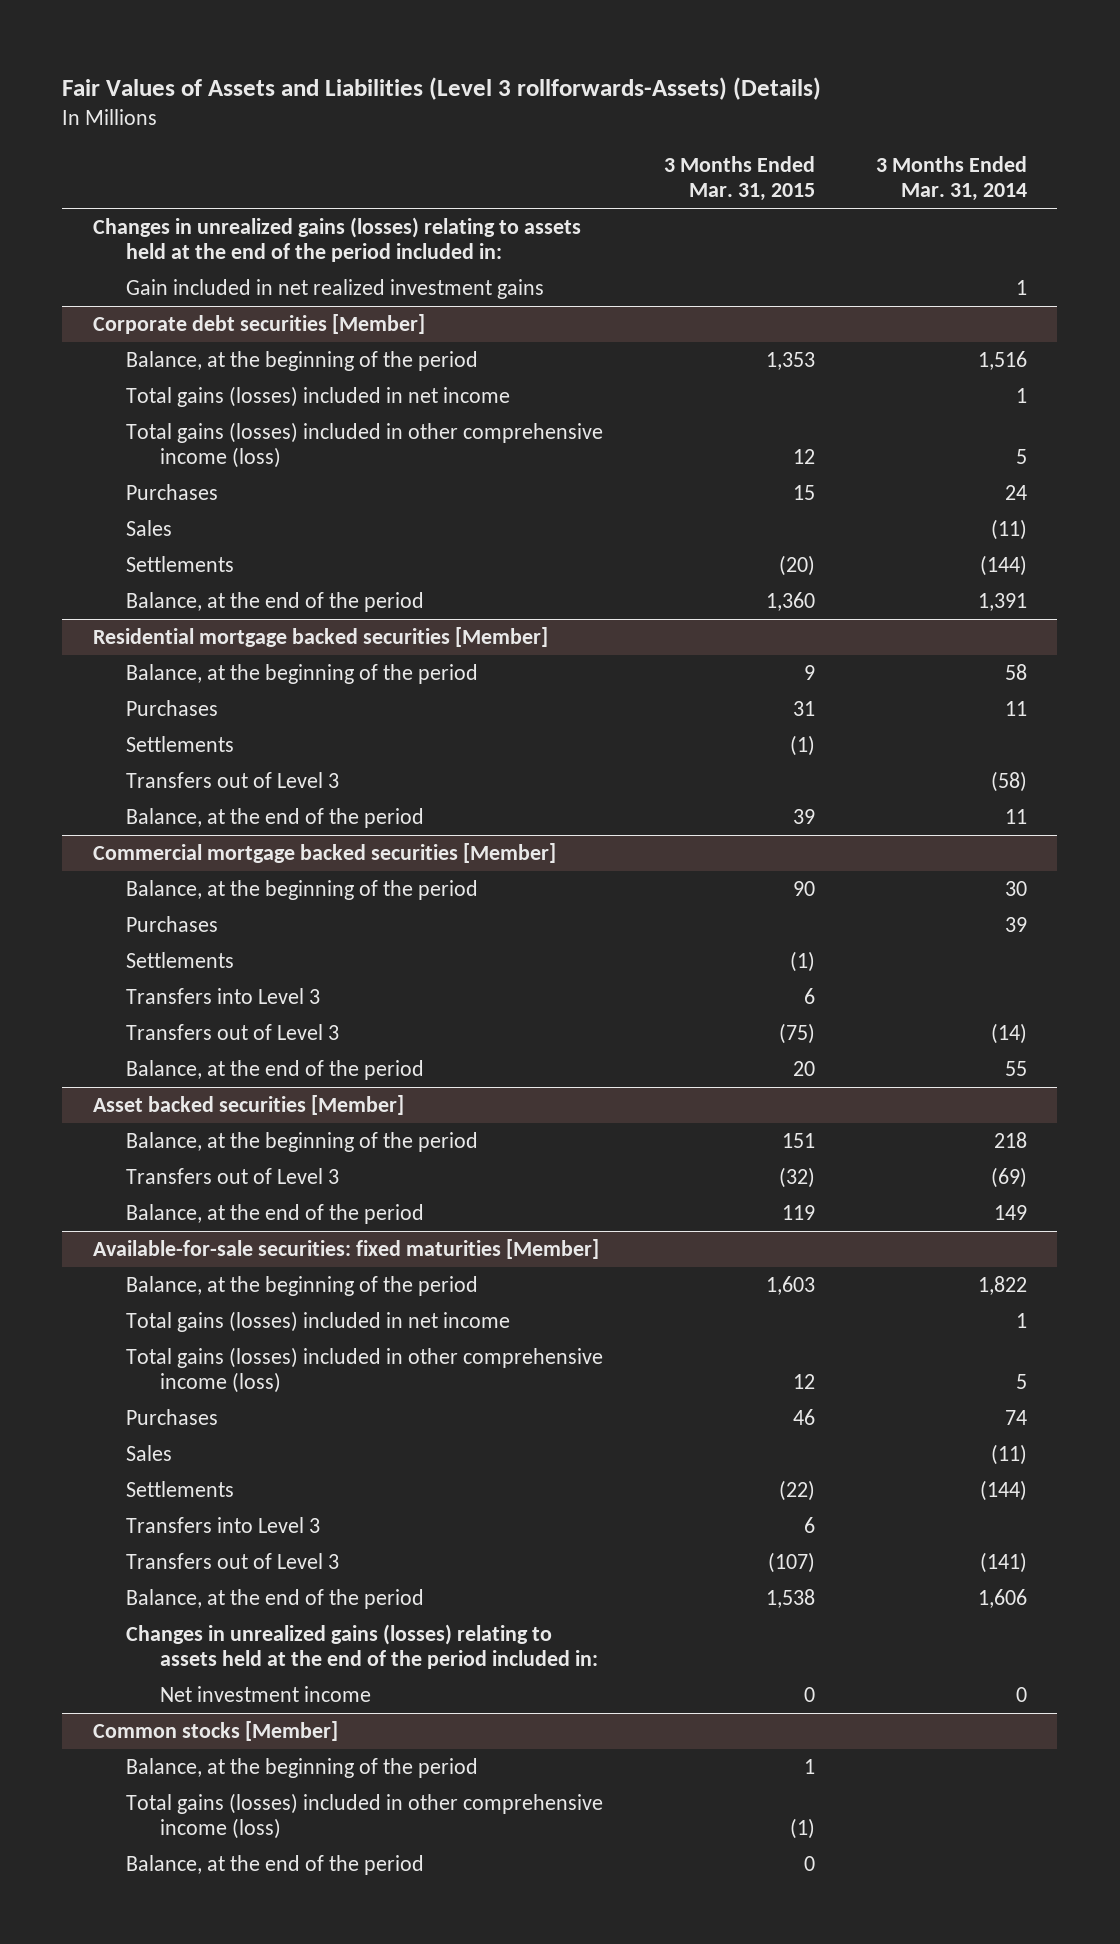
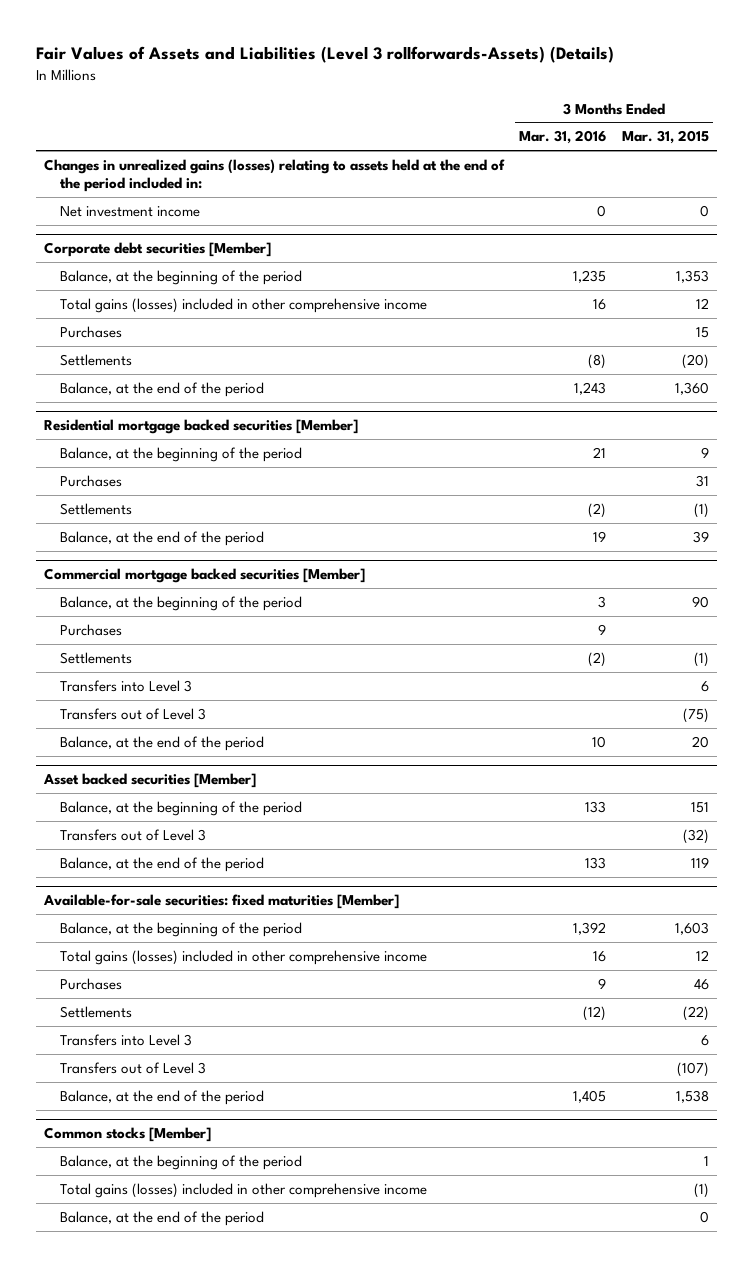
- | 3 Months Ended Mar. 31, 2015 | 3 Months Ended Mar. 31, 2014
+ | 3 Months Ended Mar. 31, 2016 | 3 Months Ended Mar. 31, 2015
- Gain included in net realized investment gains | | 1
+ Net investment income | 0 | 0
@ Corporate debt securities [Member]
- Total gains (losses) included in net income | | 1
- Total gains (losses) included in other comprehensive income (loss) | 12 | 5
+ Total gains (losses) included in other comprehensive income | 16 | 12
- Sales | | (11)
@ Residential mortgage backed securities [Member]
- Transfers out of Level 3 | | (58)
@ Available-for-sale securities: fixed maturities [Member]
- Total gains (losses) included in net income | | 1
- Total gains (losses) included in other comprehensive income (loss) | 12 | 5
+ Total gains (losses) included in other comprehensive income | 16 | 12
- Sales | | (11)
- Changes in unrealized gains (losses) relating to assets held at the end of the period included in:
- Net investment income | 0 | 0
@ Common stocks [Member]
- Total gains (losses) included in other comprehensive income (loss) | (1) |
+ Total gains (losses) included in other comprehensive income | | (1)

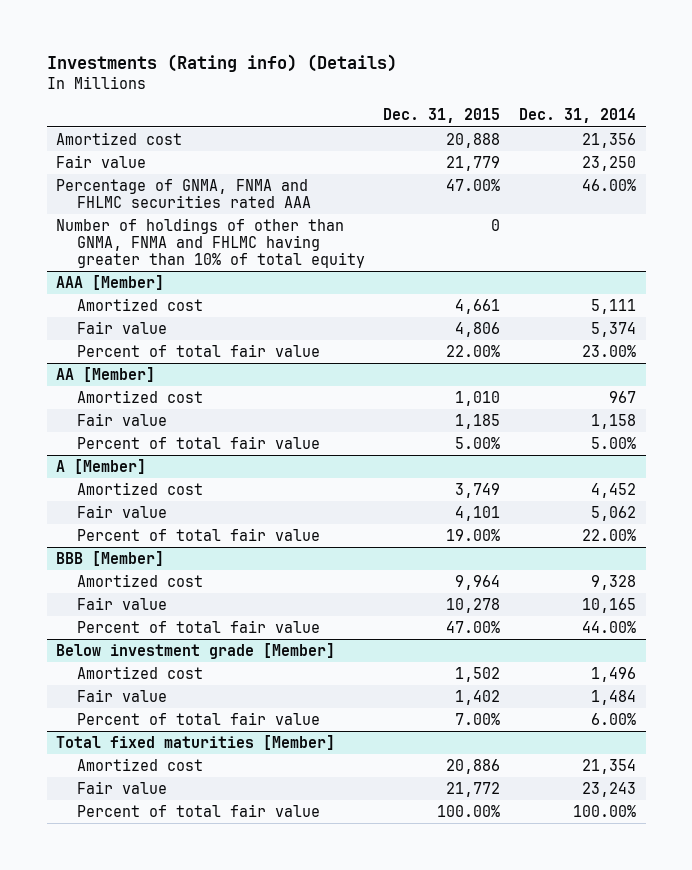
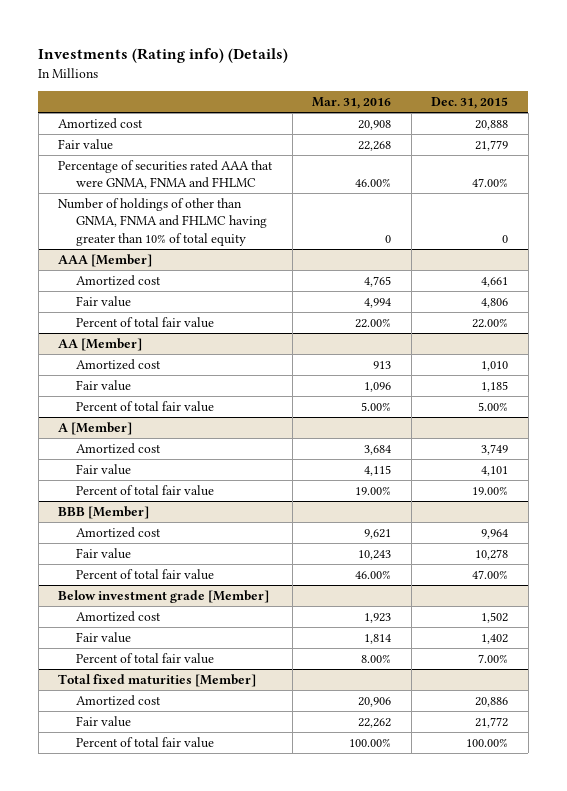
- | Dec. 31, 2015 | Dec. 31, 2014
+ | Mar. 31, 2016 | Dec. 31, 2015
- Percentage of GNMA, FNMA and FHLMC securities rated AAA | 47.00% | 46.00%
+ Percentage of securities rated AAA that were GNMA, FNMA and FHLMC | 46.00% | 47.00%

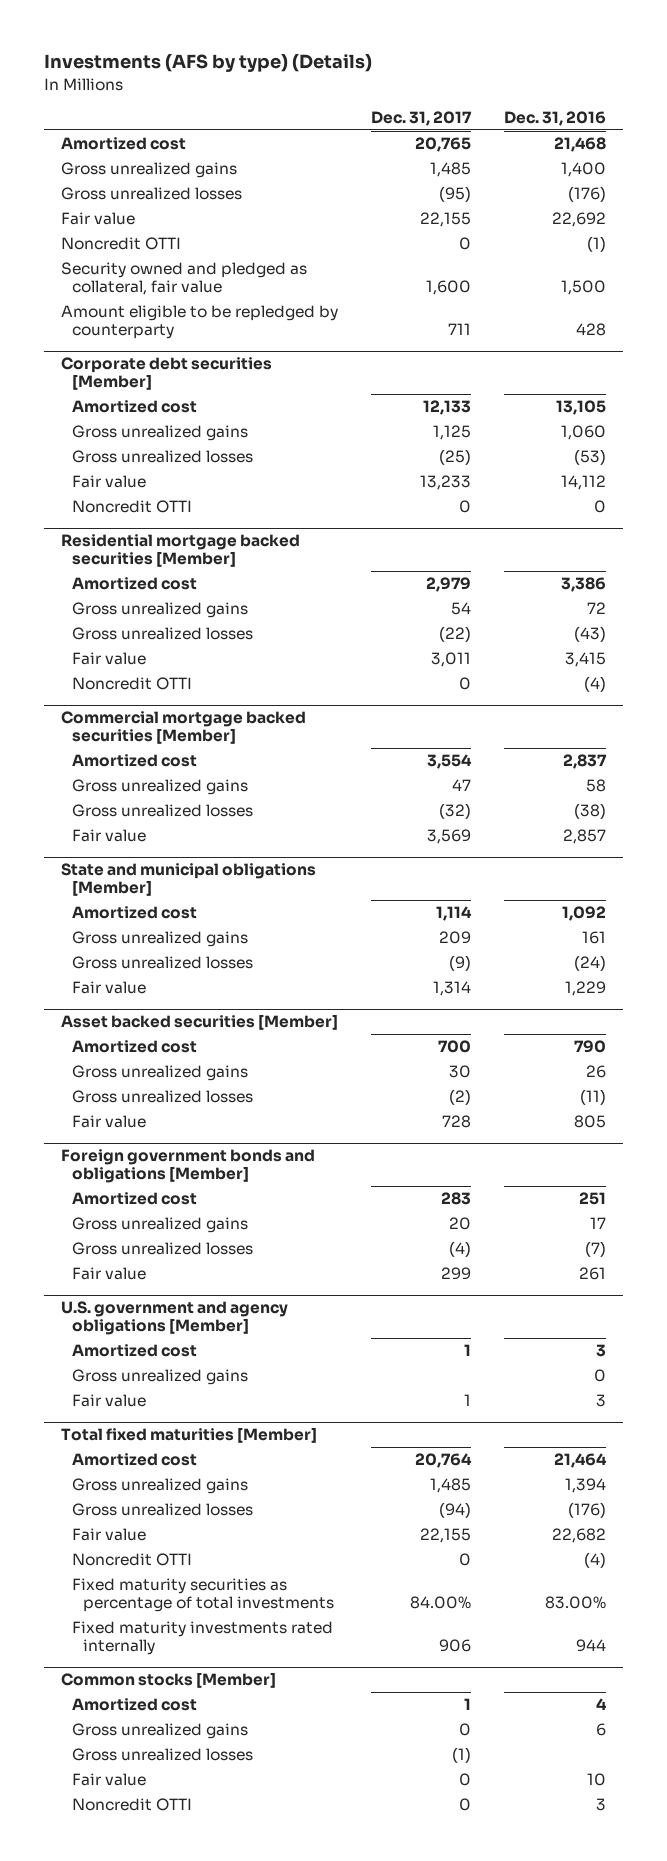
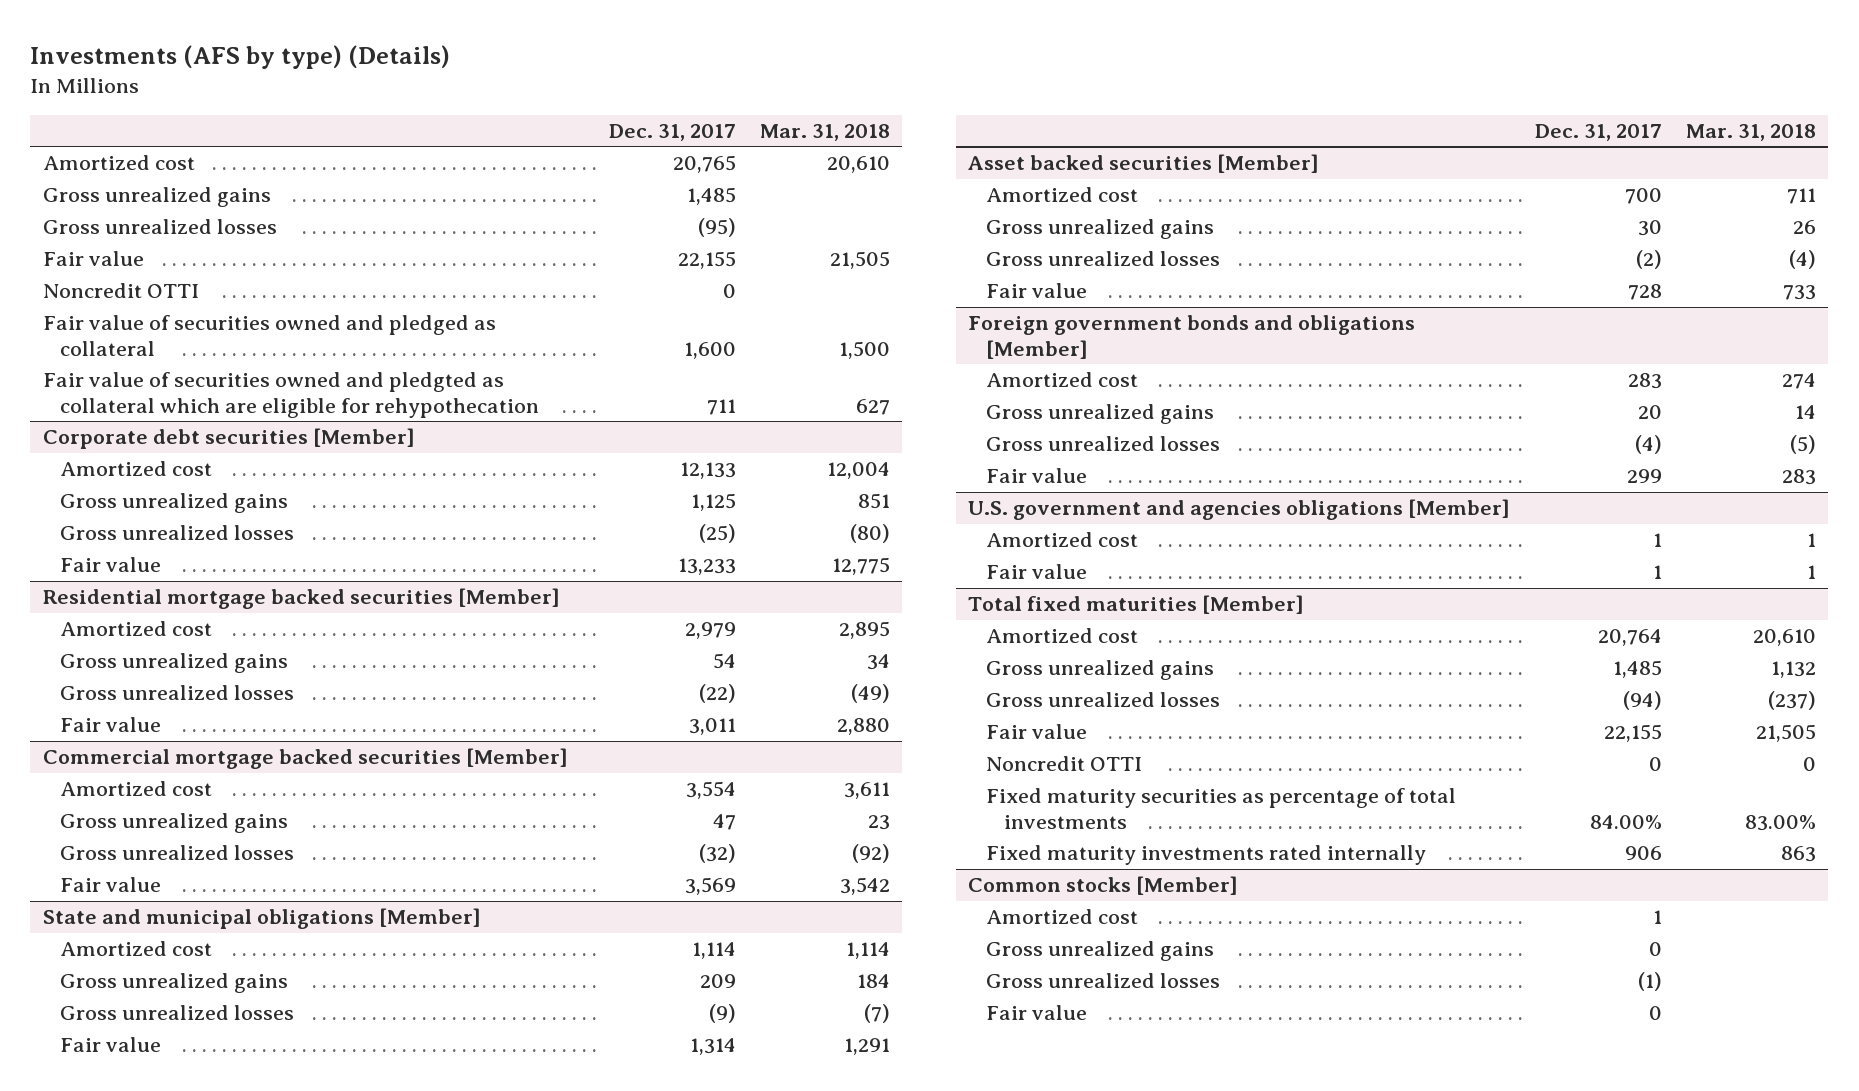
- | Dec. 31, 2017 | Dec. 31, 2016
+ | Dec. 31, 2017 | Mar. 31, 2018
- Security owned and pledged as collateral, fair value | 1,600 | 1,500
- Amount eligible to be repledged by counterparty | 711 | 428
+ Fair value of securities owned and pledged as collateral | 1,600 | 1,500
+ Fair value of securities owned and pledgted as collateral which are eligible for rehypothecation | 711 | 627
@ Corporate debt securities [Member]
- Noncredit OTTI | 0 | 0
@ Residential mortgage backed securities [Member]
- Noncredit OTTI | 0 | (4)
- U.S. government and agency obligations [Member]
+ U.S. government and agencies obligations [Member]
- Gross unrealized gains | | 0
@ Common stocks [Member]
- Noncredit OTTI | 0 | 3

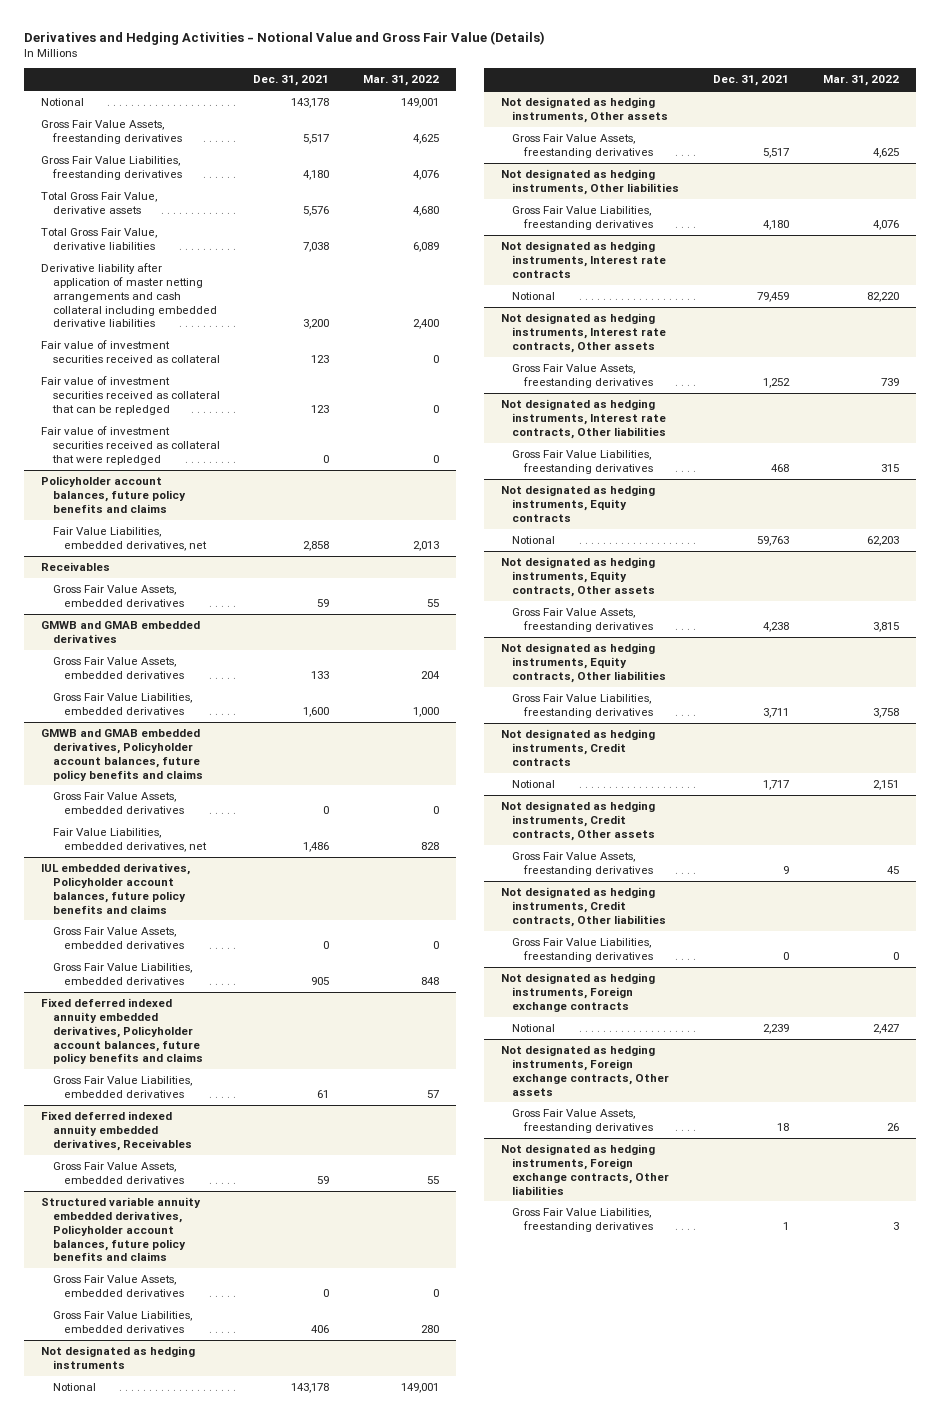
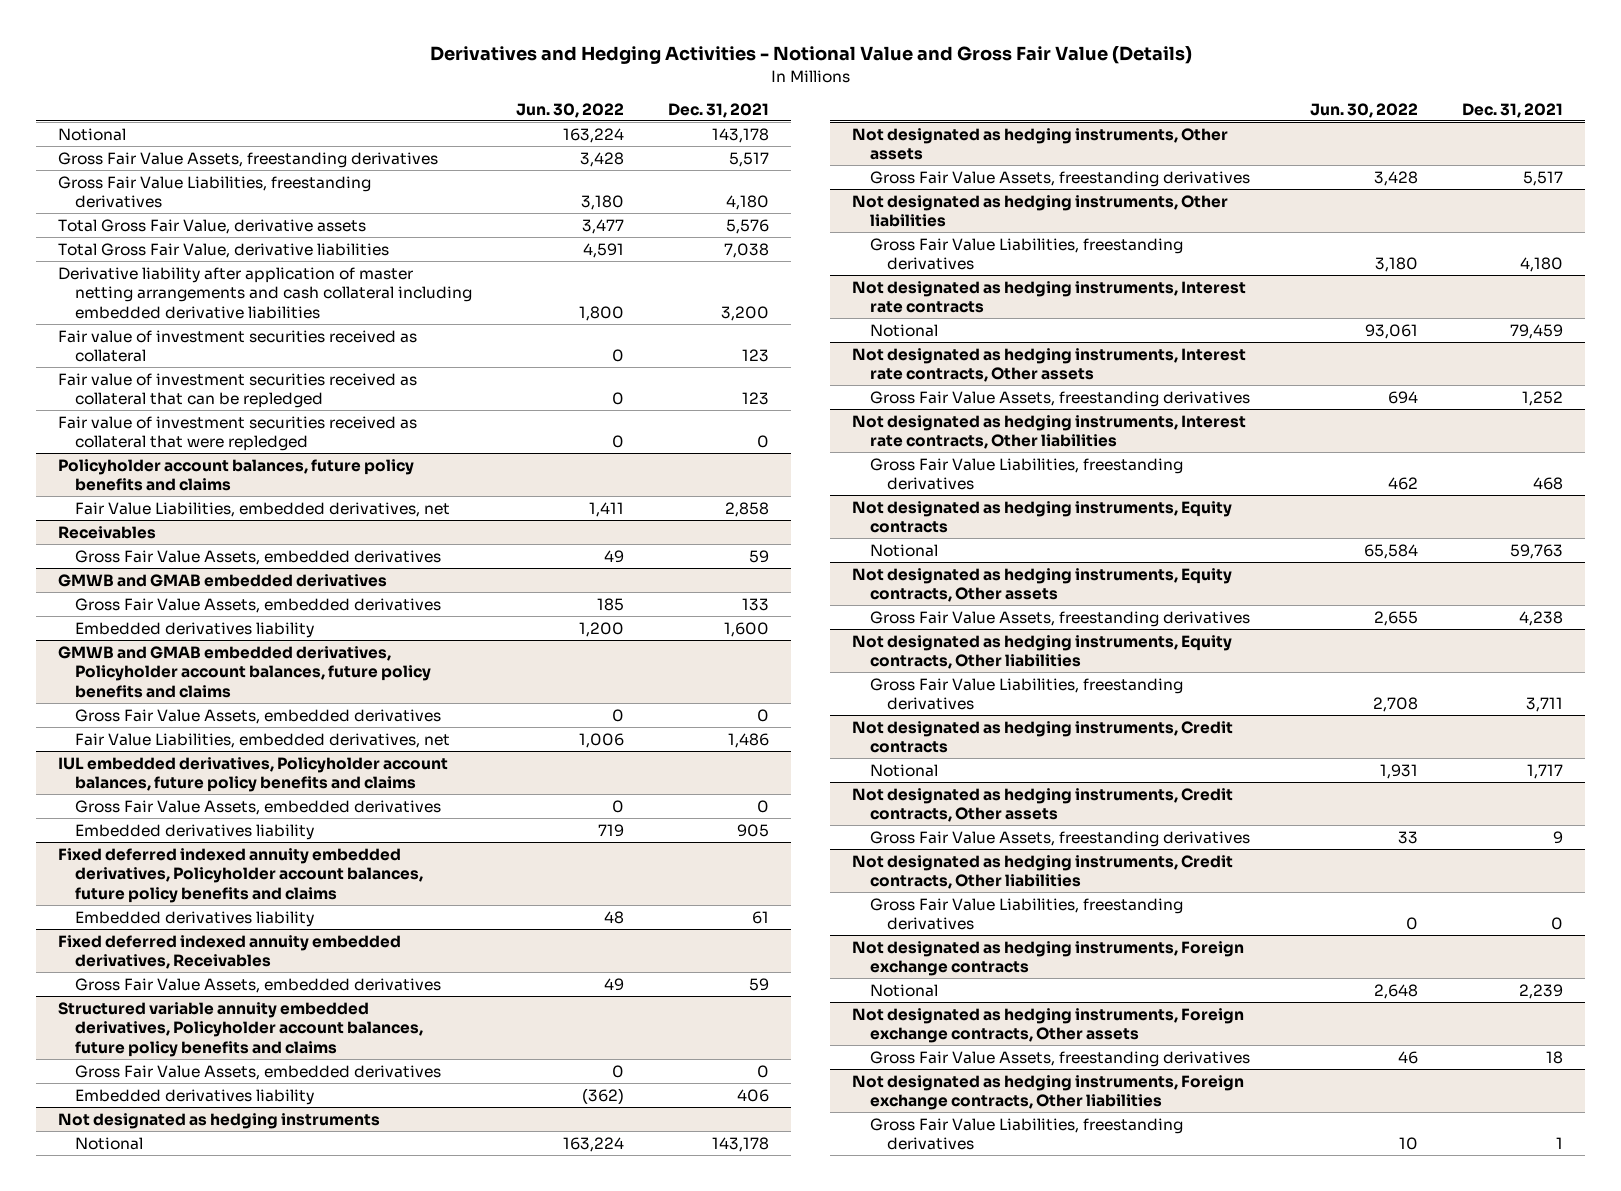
- | Dec. 31, 2021 | Mar. 31, 2022
+ | Jun. 30, 2022 | Dec. 31, 2021
@ GMWB and GMAB embedded derivatives
- Gross Fair Value Liabilities, embedded derivatives | 1,600 | 1,000
+ Embedded derivatives liability | 1,200 | 1,600
@ IUL embedded derivatives, Policyholder account balances, future policy benefits and claims
- Gross Fair Value Liabilities, embedded derivatives | 905 | 848
+ Embedded derivatives liability | 719 | 905
@ Fixed deferred indexed annuity embedded derivatives, Policyholder account balances, future policy benefits and claims
- Gross Fair Value Liabilities, embedded derivatives | 61 | 57
+ Embedded derivatives liability | 48 | 61
@ Structured variable annuity embedded derivatives, Policyholder account balances, future policy benefits and claims
- Gross Fair Value Liabilities, embedded derivatives | 406 | 280
+ Embedded derivatives liability | (362) | 406

